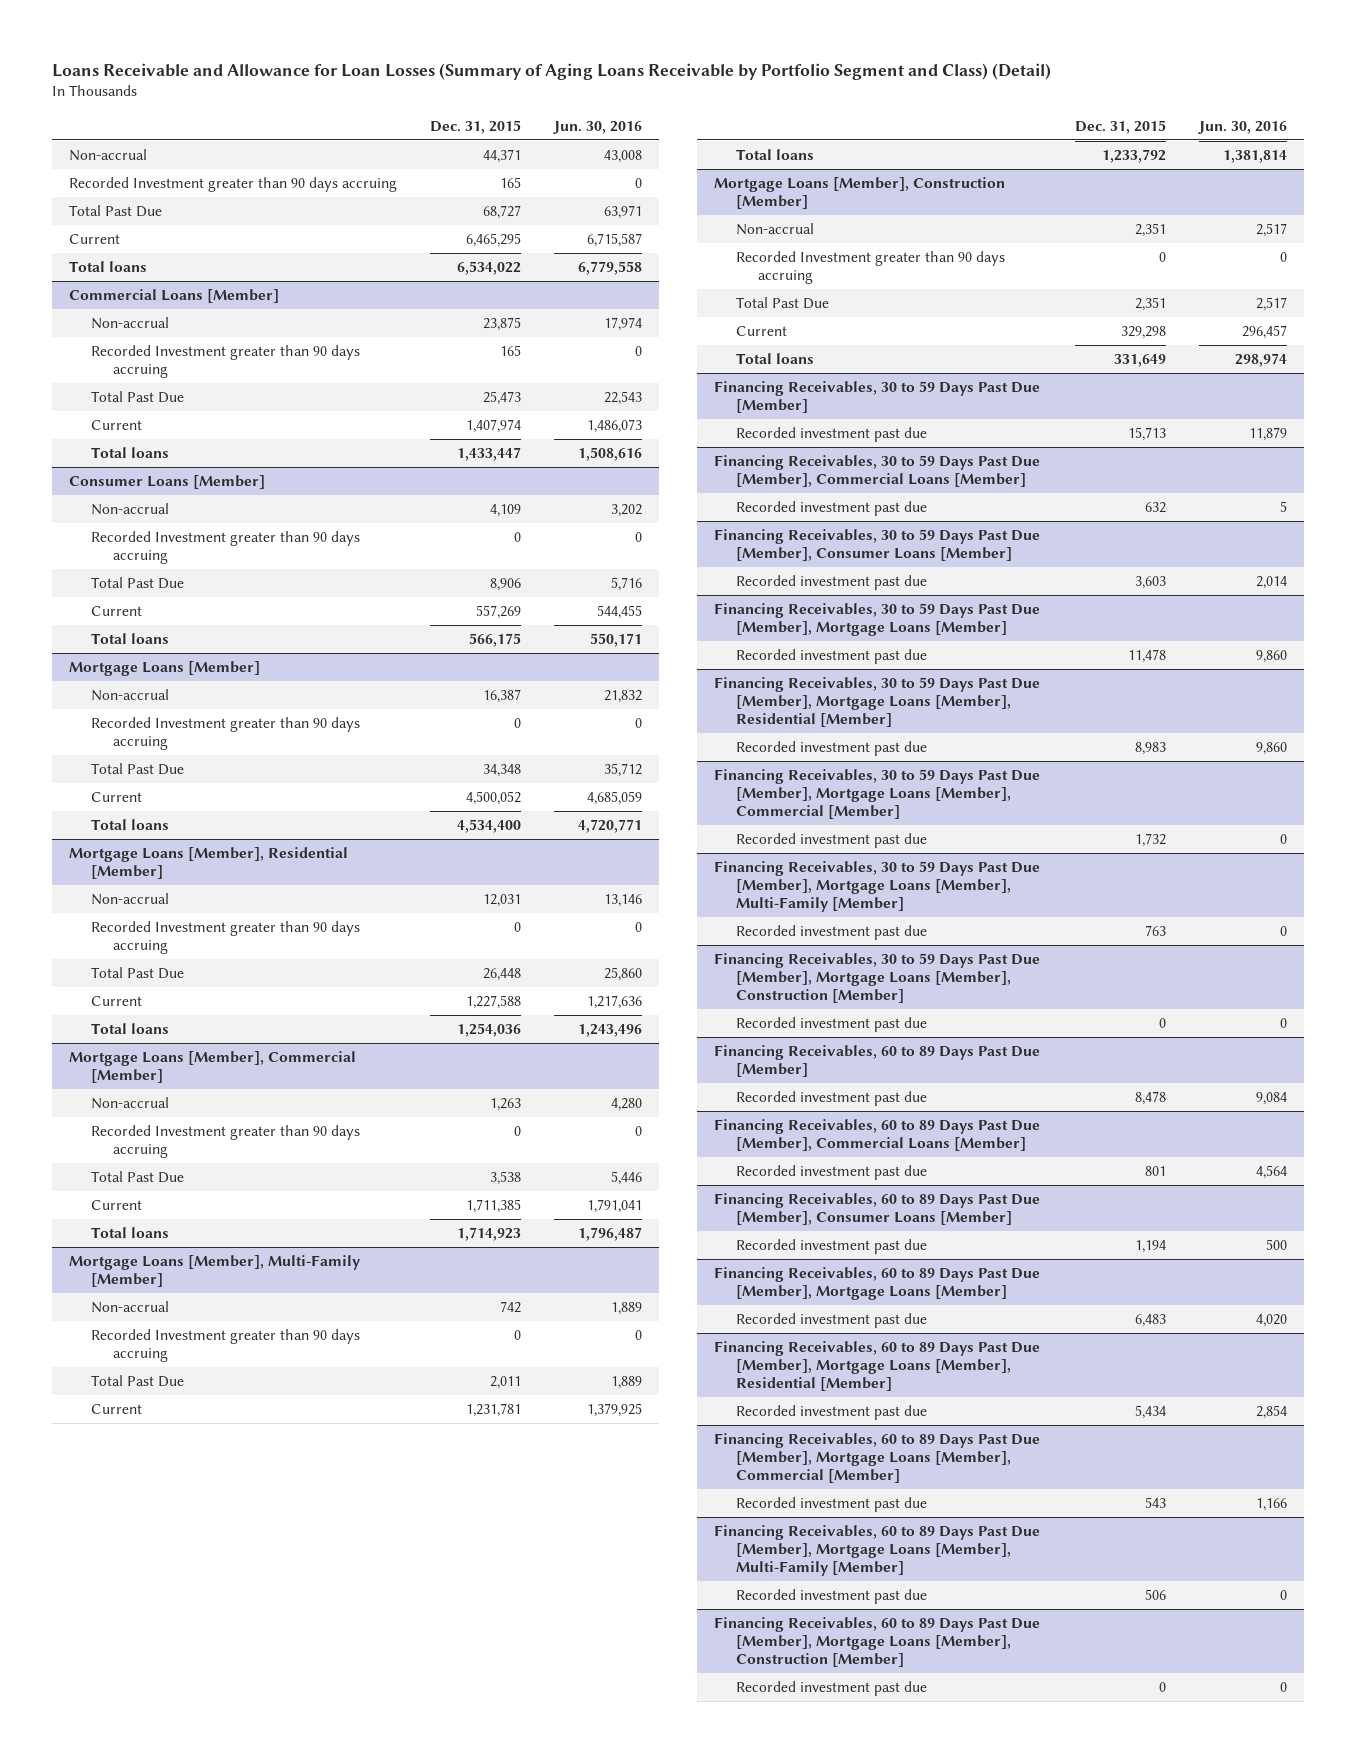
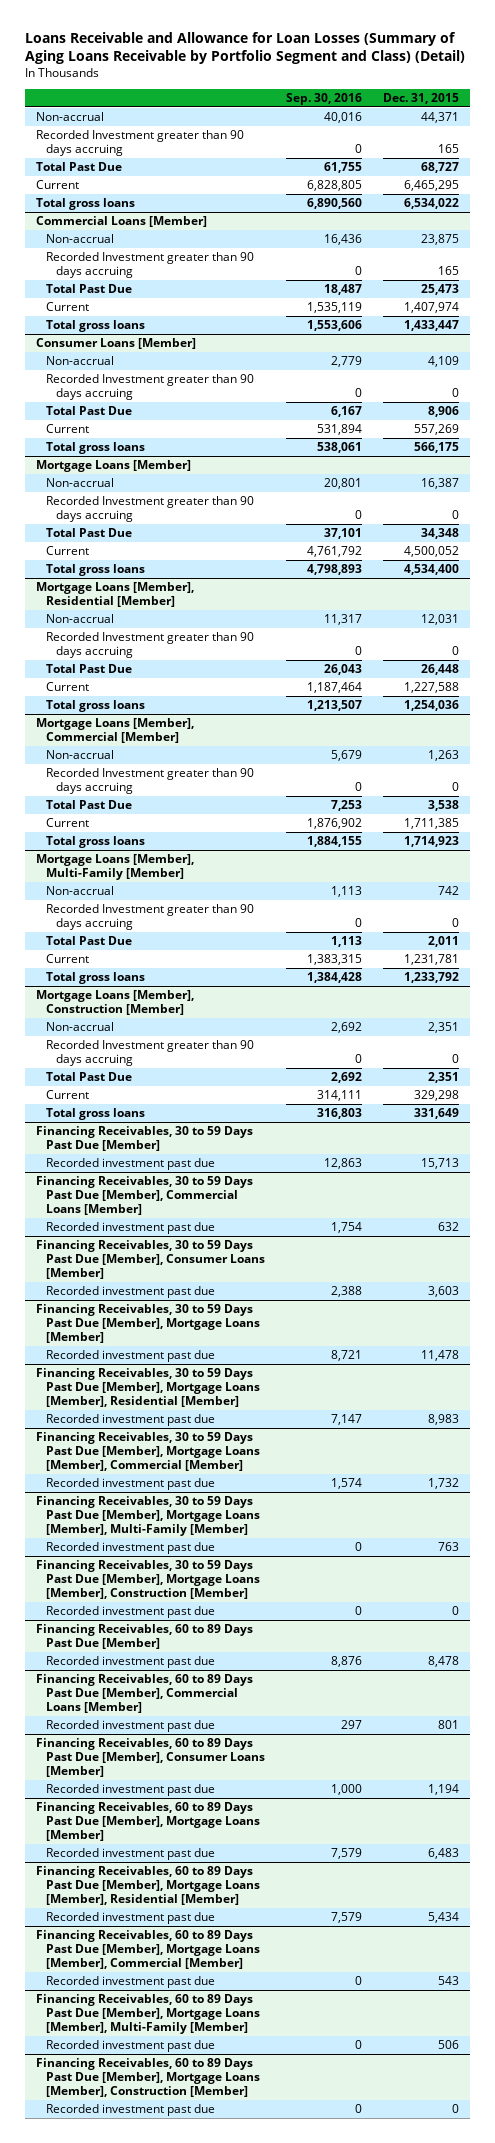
- | Dec. 31, 2015 | Jun. 30, 2016
+ | Sep. 30, 2016 | Dec. 31, 2015
- Total loans | 6,534,022 | 6,779,558
+ Total gross loans | 6,890,560 | 6,534,022
@ Commercial Loans [Member]
- Total loans | 1,433,447 | 1,508,616
+ Total gross loans | 1,553,606 | 1,433,447
@ Consumer Loans [Member]
- Total loans | 566,175 | 550,171
+ Total gross loans | 538,061 | 566,175
@ Mortgage Loans [Member]
- Total loans | 4,534,400 | 4,720,771
+ Total gross loans | 4,798,893 | 4,534,400
@ Mortgage Loans [Member], Residential [Member]
- Total loans | 1,254,036 | 1,243,496
+ Total gross loans | 1,213,507 | 1,254,036
@ Mortgage Loans [Member], Commercial [Member]
- Total loans | 1,714,923 | 1,796,487
+ Total gross loans | 1,884,155 | 1,714,923
@ Mortgage Loans [Member], Multi-Family [Member]
- Total loans | 1,233,792 | 1,381,814
+ Total gross loans | 1,384,428 | 1,233,792
@ Mortgage Loans [Member], Construction [Member]
- Total loans | 331,649 | 298,974
+ Total gross loans | 316,803 | 331,649

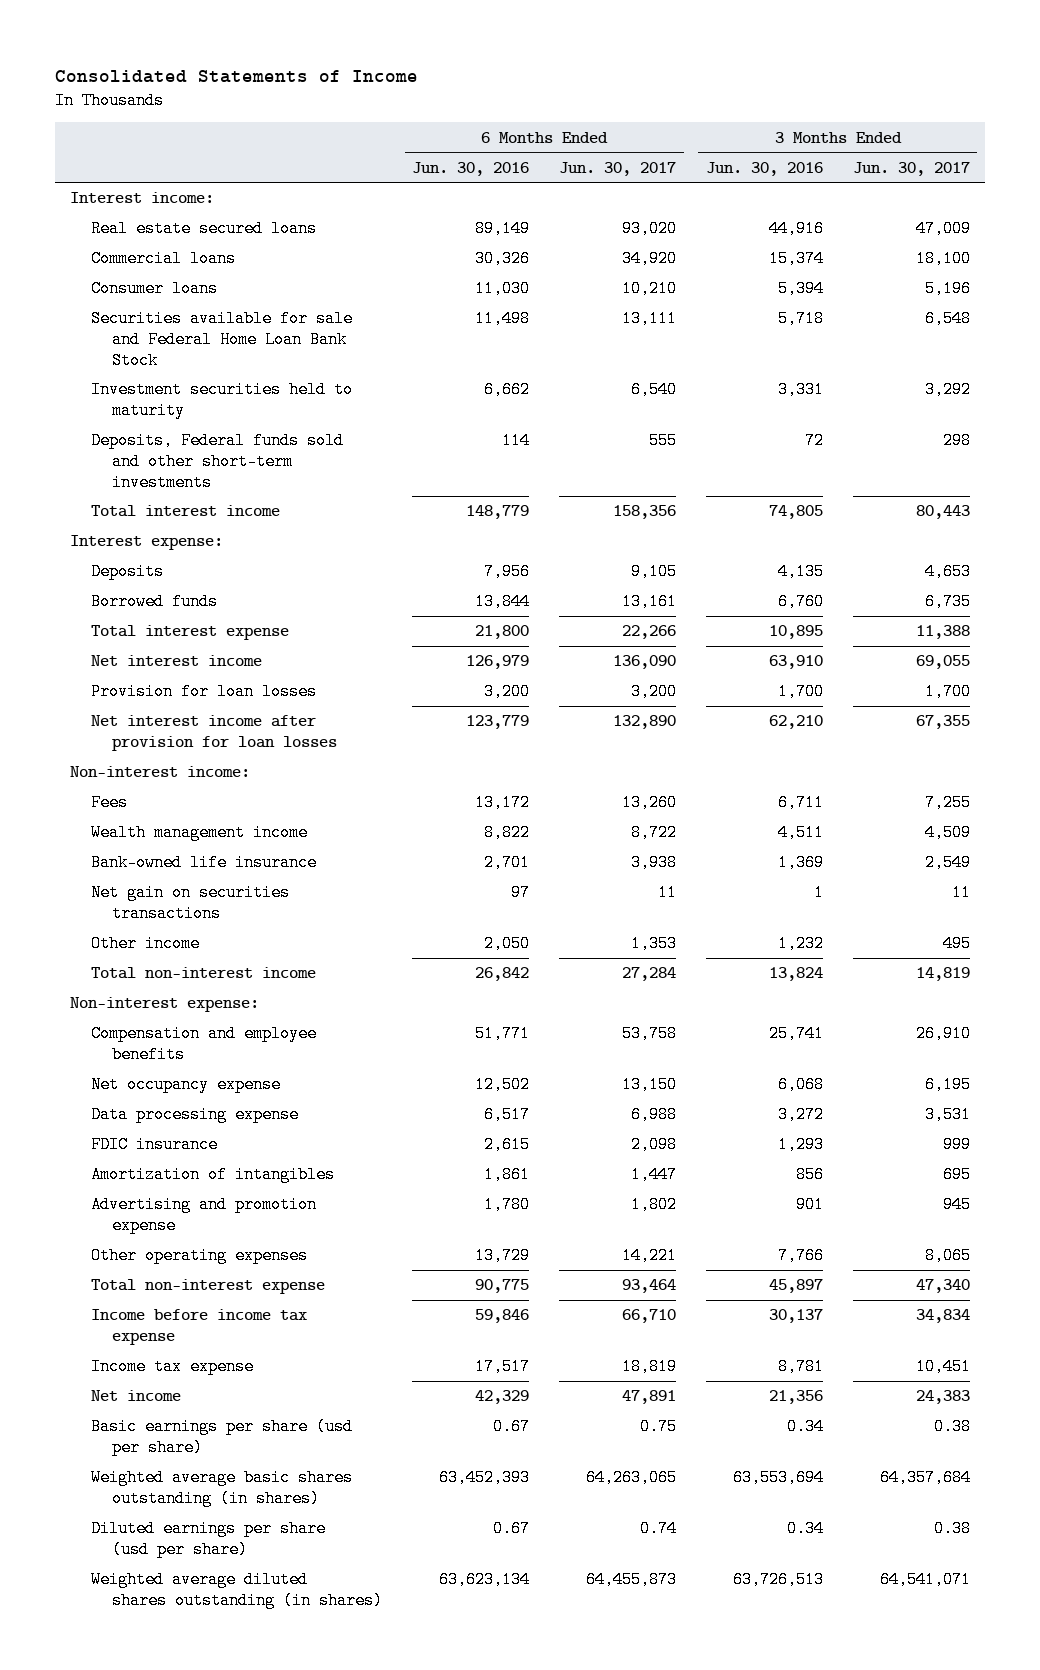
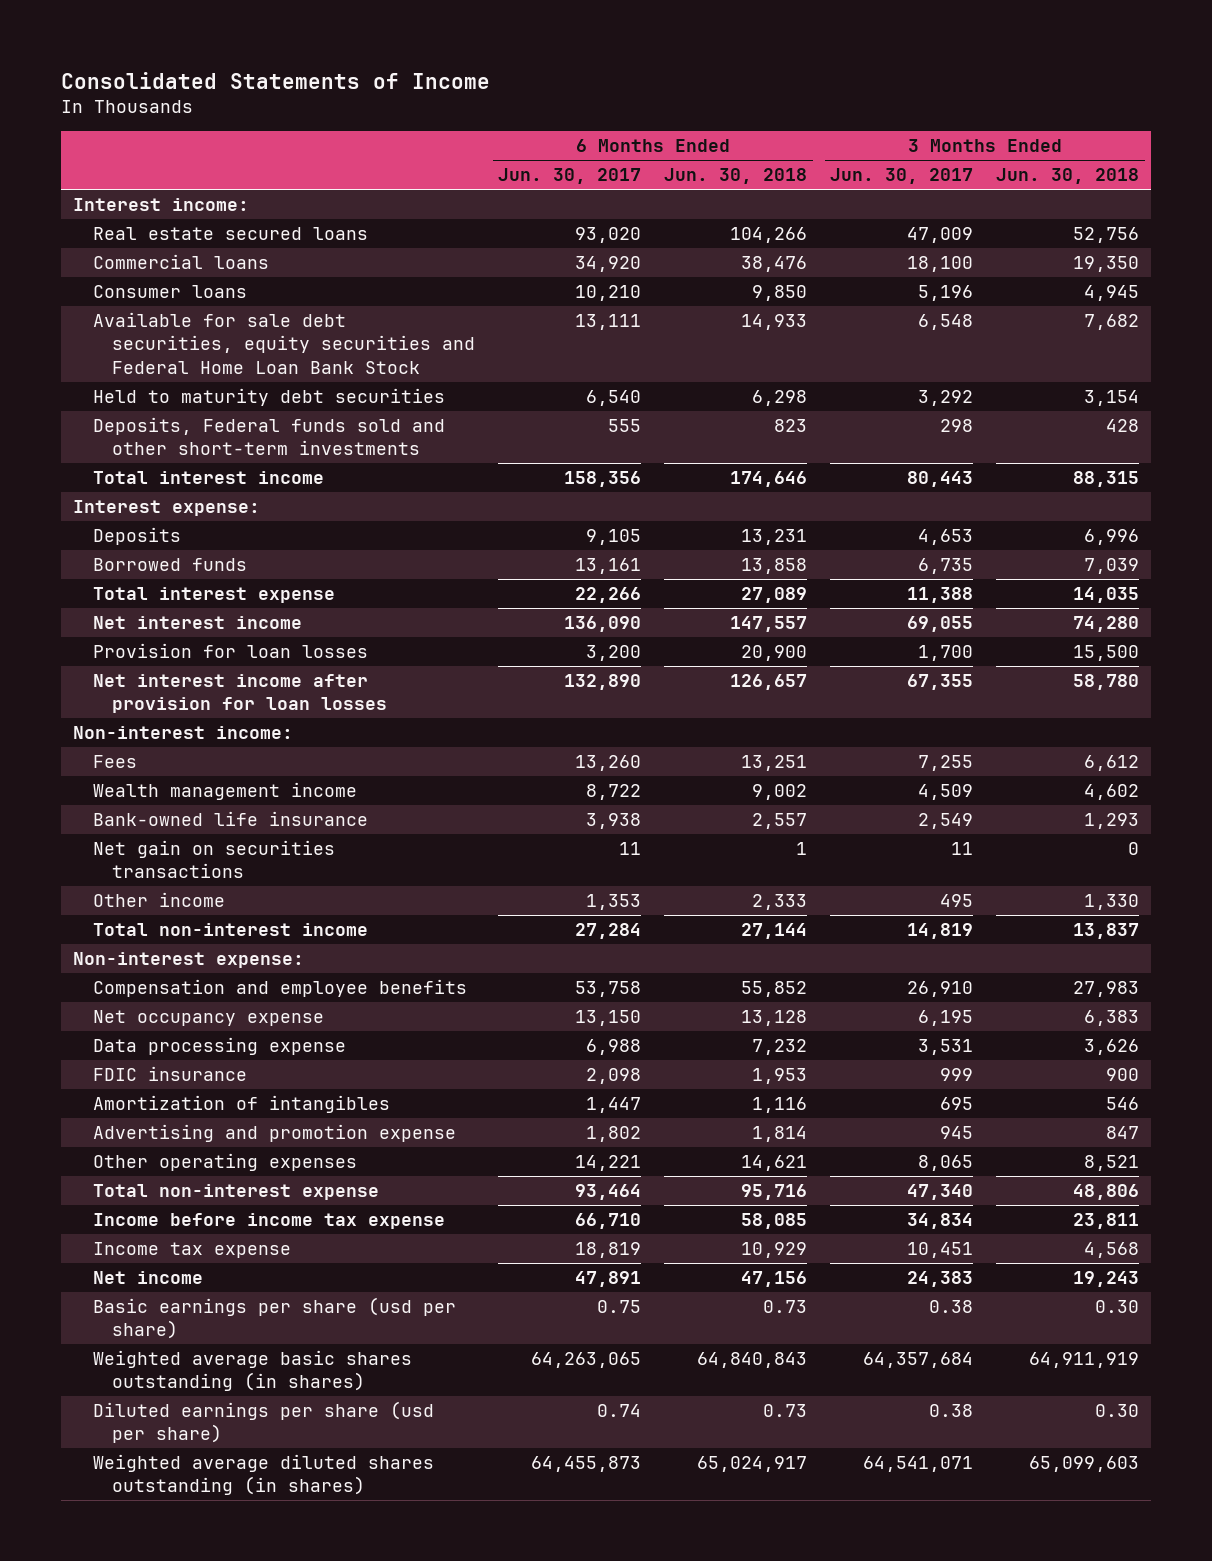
- | 6 Months Ended Jun. 30, 2016 | 6 Months Ended Jun. 30, 2017 | 3 Months Ended Jun. 30, 2016 | 3 Months Ended Jun. 30, 2017
+ | 6 Months Ended Jun. 30, 2017 | 6 Months Ended Jun. 30, 2018 | 3 Months Ended Jun. 30, 2017 | 3 Months Ended Jun. 30, 2018
- Securities available for sale and Federal Home Loan Bank Stock | 11,498 | 13,111 | 5,718 | 6,548
- Investment securities held to maturity | 6,662 | 6,540 | 3,331 | 3,292
+ Available for sale debt securities, equity securities and Federal Home Loan Bank Stock | 13,111 | 14,933 | 6,548 | 7,682
+ Held to maturity debt securities | 6,540 | 6,298 | 3,292 | 3,154

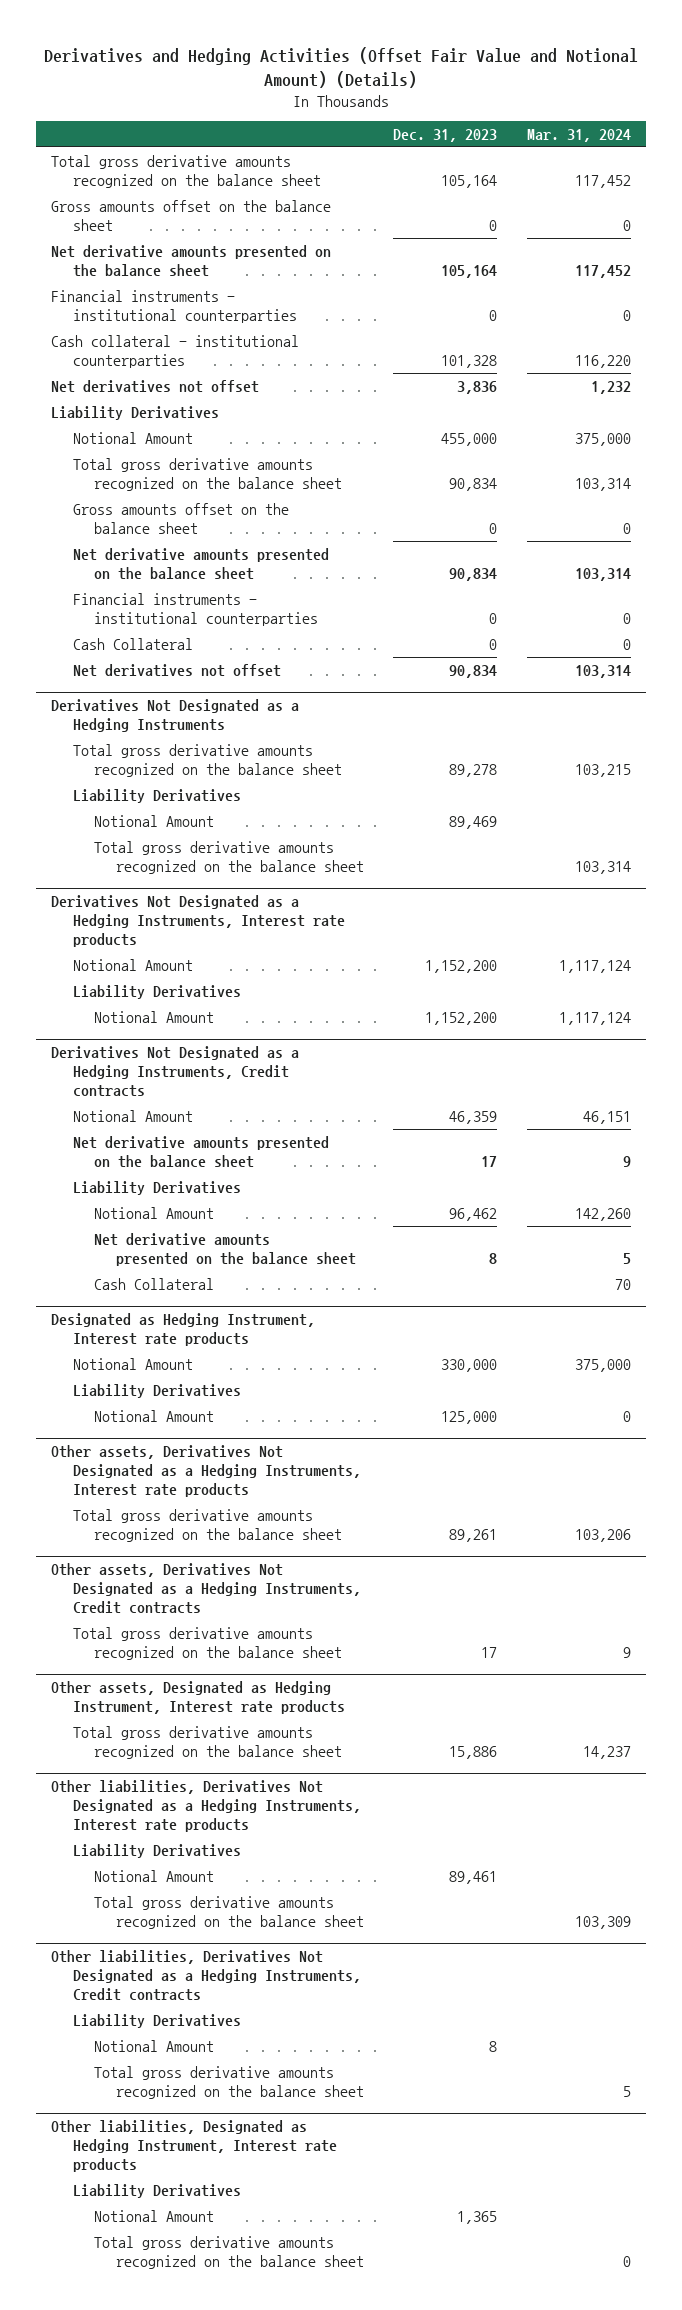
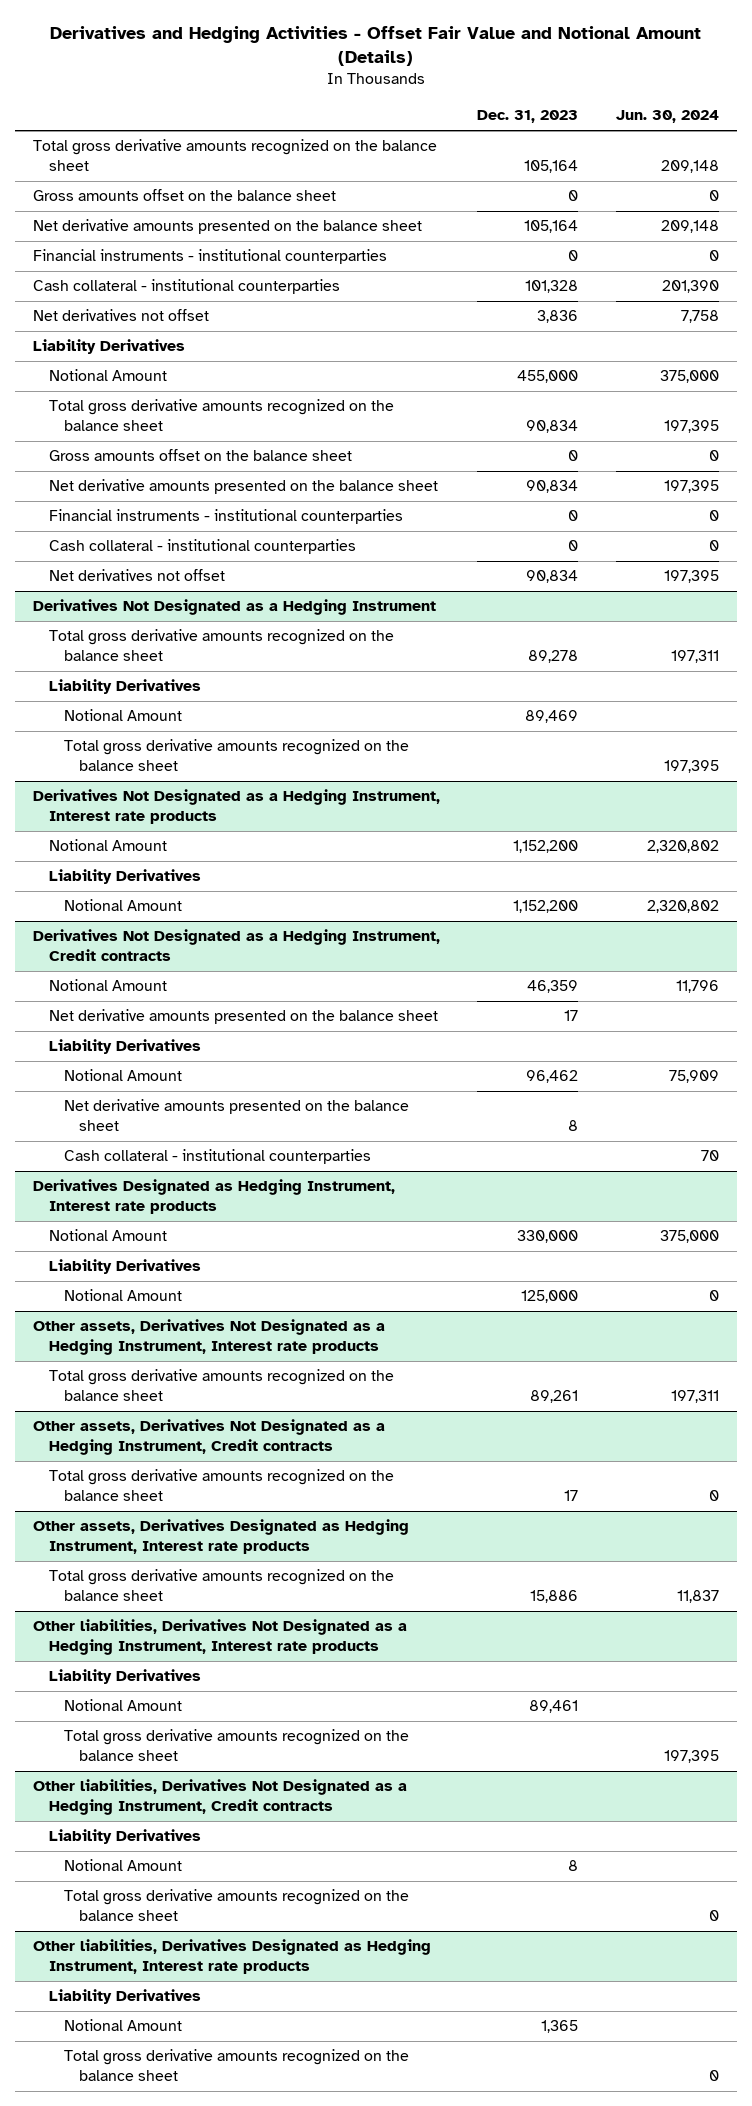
- Derivatives and Hedging Activities (Offset Fair Value and Notional Amount) (Details)
+ Derivatives and Hedging Activities - Offset Fair Value and Notional Amount (Details)
- | Dec. 31, 2023 | Mar. 31, 2024
+ | Dec. 31, 2023 | Jun. 30, 2024
- Cash Collateral | 0 | 0
+ Cash collateral - institutional counterparties | 0 | 0
- Derivatives Not Designated as a Hedging Instruments
+ Derivatives Not Designated as a Hedging Instrument
- Derivatives Not Designated as a Hedging Instruments, Interest rate products
+ Derivatives Not Designated as a Hedging Instrument, Interest rate products
- Derivatives Not Designated as a Hedging Instruments, Credit contracts
+ Derivatives Not Designated as a Hedging Instrument, Credit contracts
- Cash Collateral | | 70
- Designated as Hedging Instrument, Interest rate products
+ Cash collateral - institutional counterparties | | 70
+ Derivatives Designated as Hedging Instrument, Interest rate products
- Other assets, Derivatives Not Designated as a Hedging Instruments, Interest rate products
+ Other assets, Derivatives Not Designated as a Hedging Instrument, Interest rate products
- Other assets, Derivatives Not Designated as a Hedging Instruments, Credit contracts
+ Other assets, Derivatives Not Designated as a Hedging Instrument, Credit contracts
- Other assets, Designated as Hedging Instrument, Interest rate products
+ Other assets, Derivatives Designated as Hedging Instrument, Interest rate products
- Other liabilities, Derivatives Not Designated as a Hedging Instruments, Interest rate products
+ Other liabilities, Derivatives Not Designated as a Hedging Instrument, Interest rate products
- Other liabilities, Derivatives Not Designated as a Hedging Instruments, Credit contracts
+ Other liabilities, Derivatives Not Designated as a Hedging Instrument, Credit contracts
- Other liabilities, Designated as Hedging Instrument, Interest rate products
+ Other liabilities, Derivatives Designated as Hedging Instrument, Interest rate products

